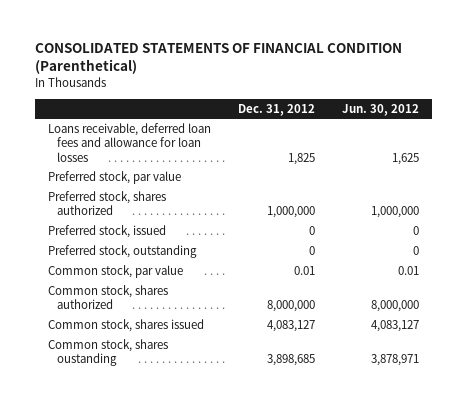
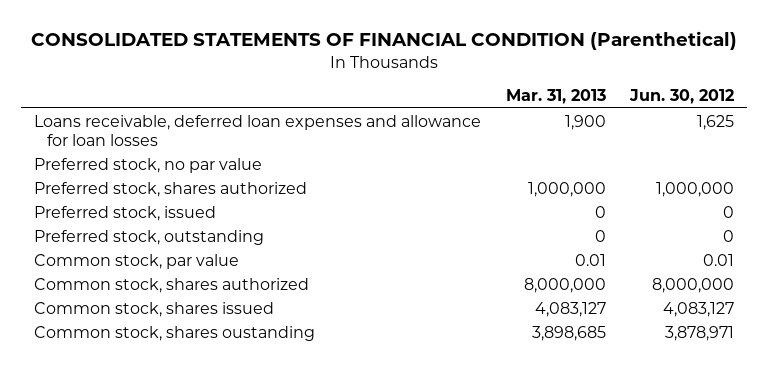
- | Dec. 31, 2012 | Jun. 30, 2012
+ | Mar. 31, 2013 | Jun. 30, 2012
- Loans receivable, deferred loan fees and allowance for loan losses | 1,825 | 1,625
- Preferred stock, par value
+ Loans receivable, deferred loan expenses and allowance for loan losses | 1,900 | 1,625
+ Preferred stock, no par value

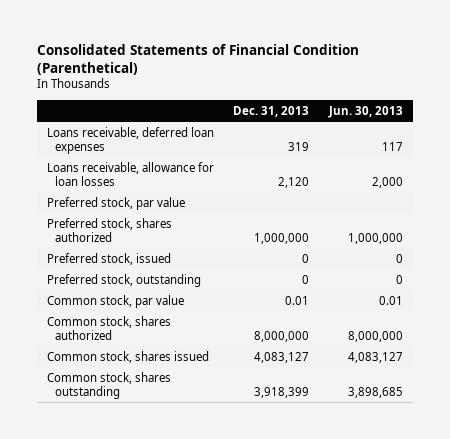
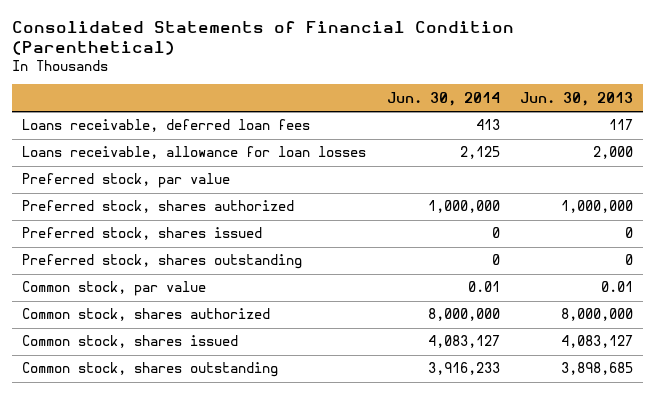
- | Dec. 31, 2013 | Jun. 30, 2013
+ | Jun. 30, 2014 | Jun. 30, 2013
- Loans receivable, deferred loan expenses | 319 | 117
+ Loans receivable, deferred loan fees | 413 | 117
- Preferred stock, issued | 0 | 0
- Preferred stock, outstanding | 0 | 0
+ Preferred stock, shares issued | 0 | 0
+ Preferred stock, shares outstanding | 0 | 0

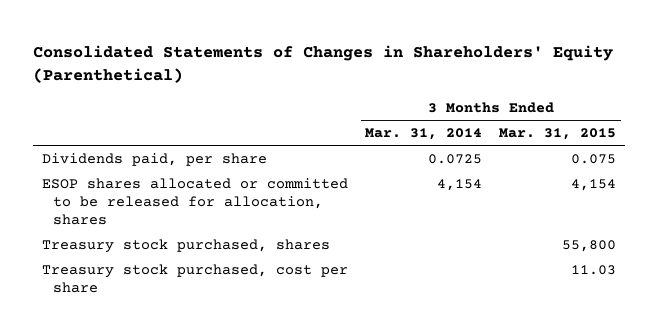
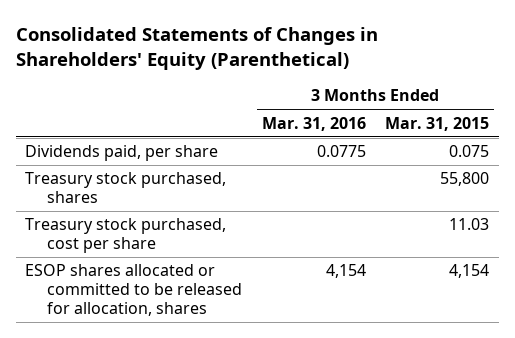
- | 3 Months Ended Mar. 31, 2014 | 3 Months Ended Mar. 31, 2015
+ | 3 Months Ended Mar. 31, 2016 | 3 Months Ended Mar. 31, 2015
moved down: ESOP shares allocated or committed to be released for allocation, shares | 4,154 | 4,154

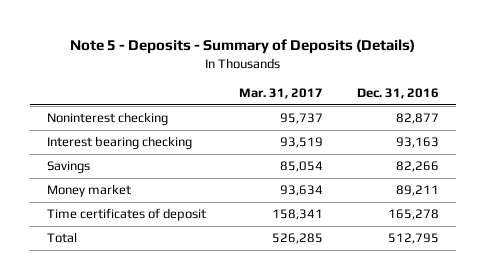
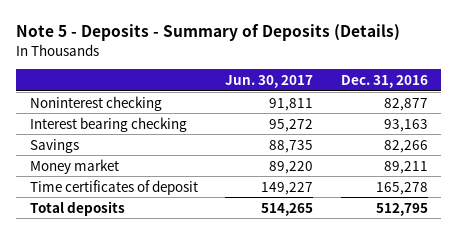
- | Mar. 31, 2017 | Dec. 31, 2016
+ | Jun. 30, 2017 | Dec. 31, 2016
- Total | 526,285 | 512,795
+ Total deposits | 514,265 | 512,795

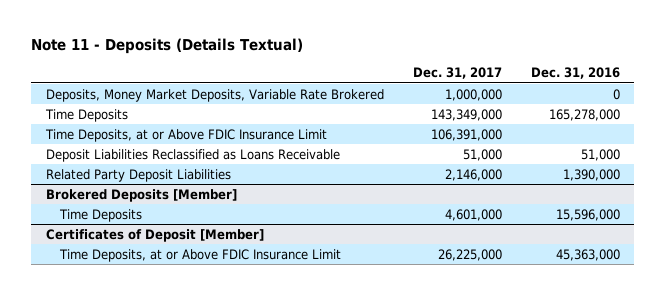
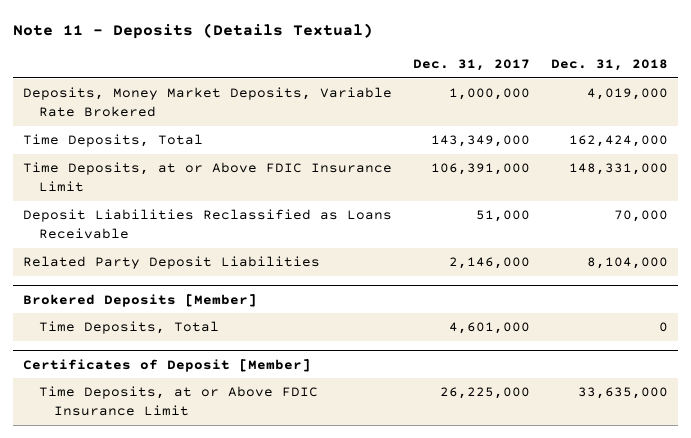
- | Dec. 31, 2017 | Dec. 31, 2016
+ | Dec. 31, 2017 | Dec. 31, 2018
- Time Deposits | 143,349,000 | 165,278,000
+ Time Deposits, Total | 143,349,000 | 162,424,000
@ Brokered Deposits [Member]
- Time Deposits | 4,601,000 | 15,596,000
+ Time Deposits, Total | 4,601,000 | 0

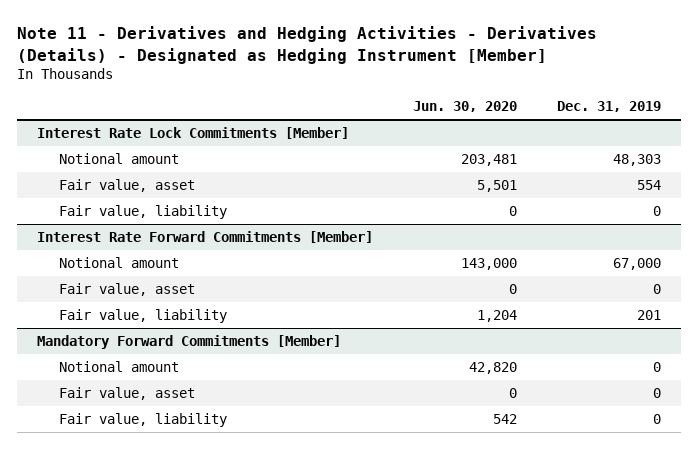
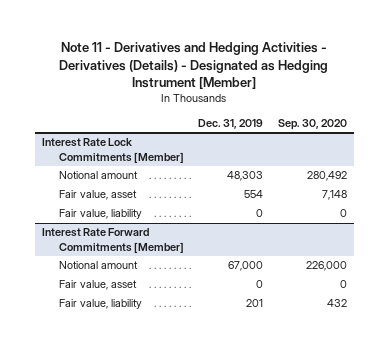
- | Jun. 30, 2020 | Dec. 31, 2019
+ | Dec. 31, 2019 | Sep. 30, 2020
- Mandatory Forward Commitments [Member]
- Notional amount | 42,820 | 0
- Fair value, asset | 0 | 0
- Fair value, liability | 542 | 0

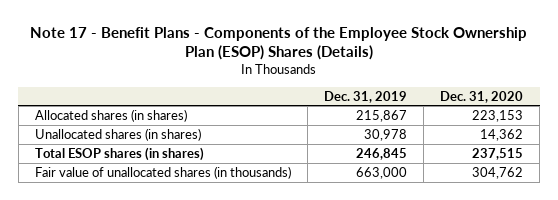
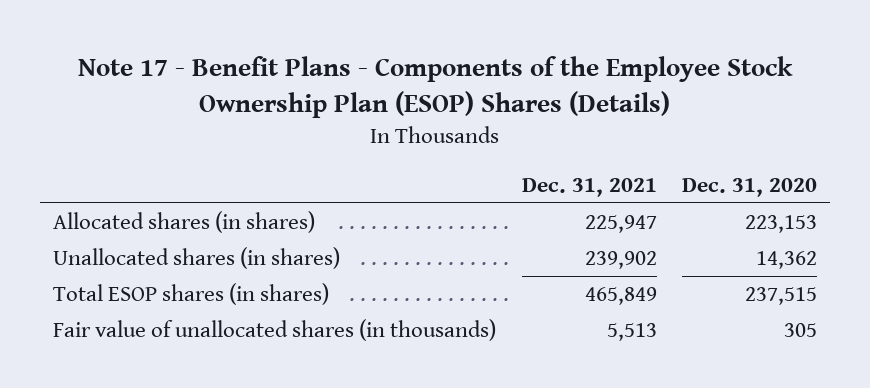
- | Dec. 31, 2019 | Dec. 31, 2020
+ | Dec. 31, 2021 | Dec. 31, 2020
- Fair value of unallocated shares (in thousands) | 663,000 | 304,762
+ Fair value of unallocated shares (in thousands) | 5,513 | 305

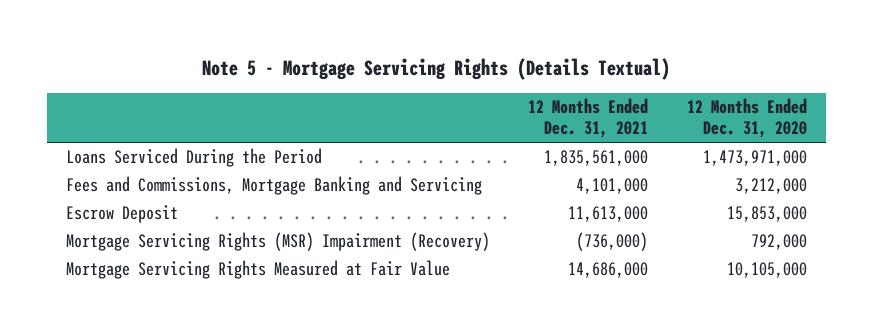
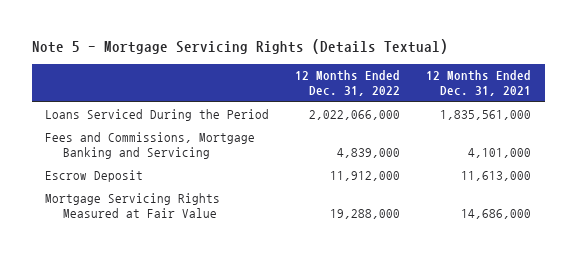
- | 12 Months Ended Dec. 31, 2021 | 12 Months Ended Dec. 31, 2020
+ | 12 Months Ended Dec. 31, 2022 | 12 Months Ended Dec. 31, 2021
- Mortgage Servicing Rights (MSR) Impairment (Recovery) | (736,000) | 792,000

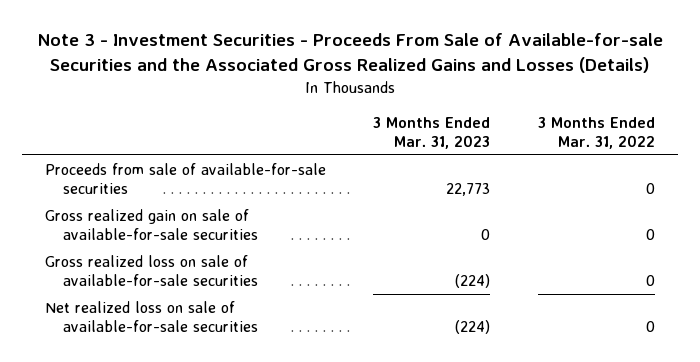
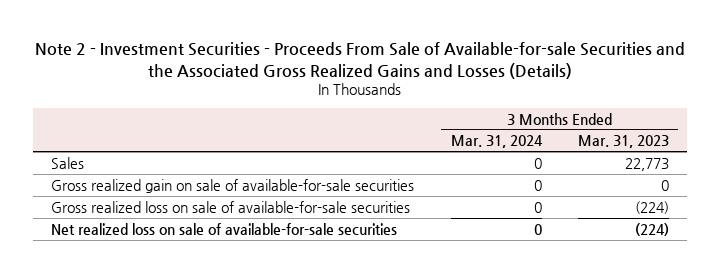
- Note 3 - Investment Securities - Proceeds From Sale of Available-for-sale Securities and the Associated Gross Realized Gains and Losses (Details)
+ Note 2 - Investment Securities - Proceeds From Sale of Available-for-sale Securities and the Associated Gross Realized Gains and Losses (Details)
- | 3 Months Ended Mar. 31, 2023 | 3 Months Ended Mar. 31, 2022
+ | 3 Months Ended Mar. 31, 2024 | 3 Months Ended Mar. 31, 2023
- Proceeds from sale of available-for-sale securities | 22,773 | 0
+ Sales | 0 | 22,773

